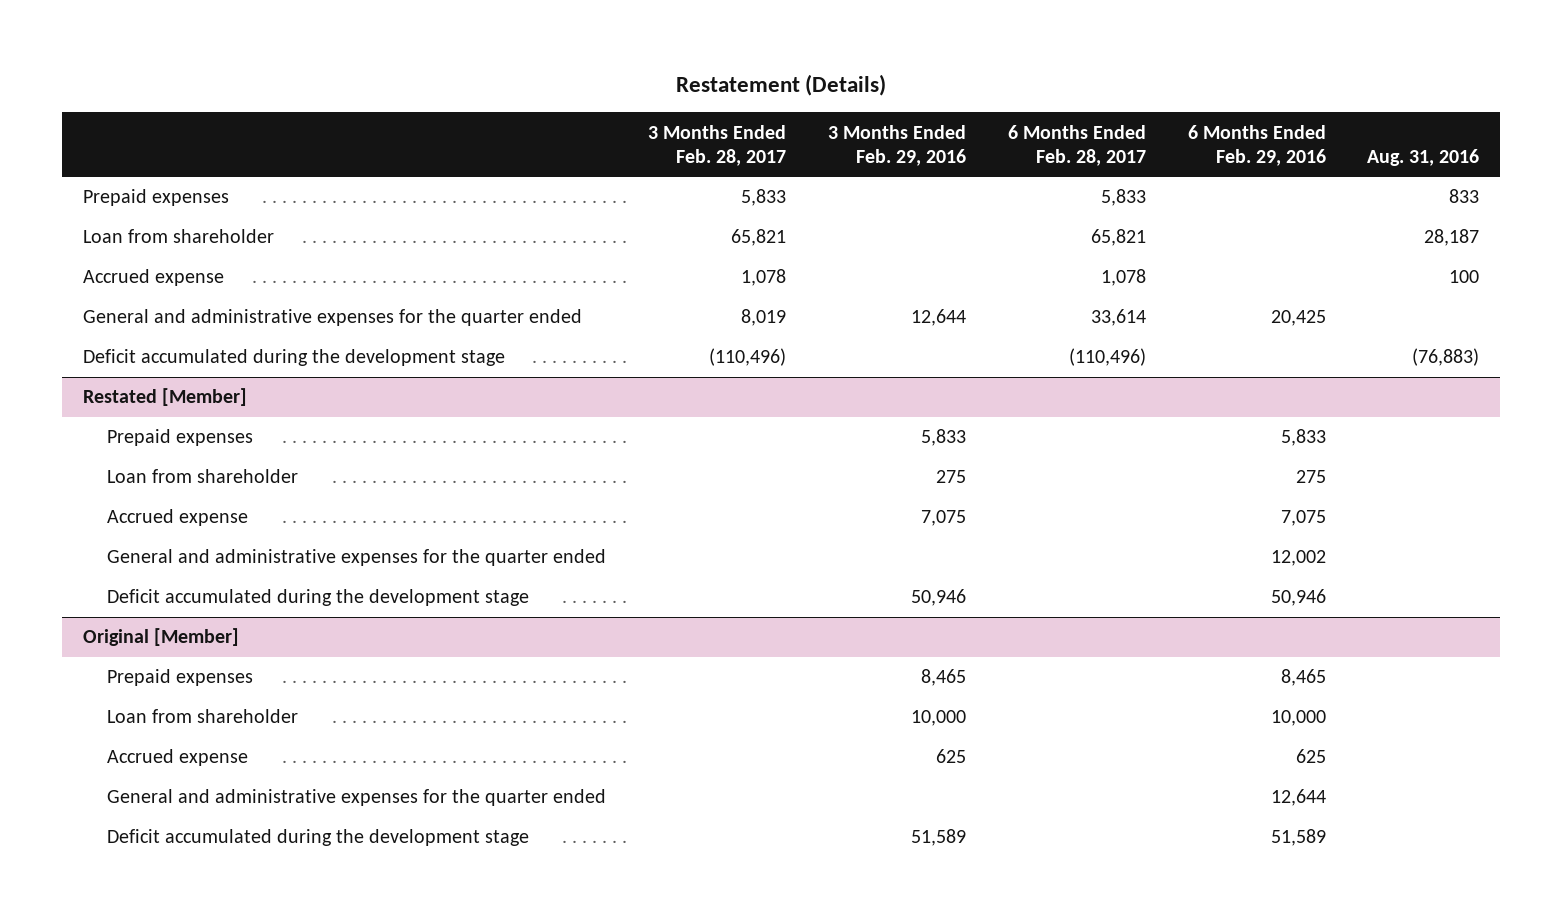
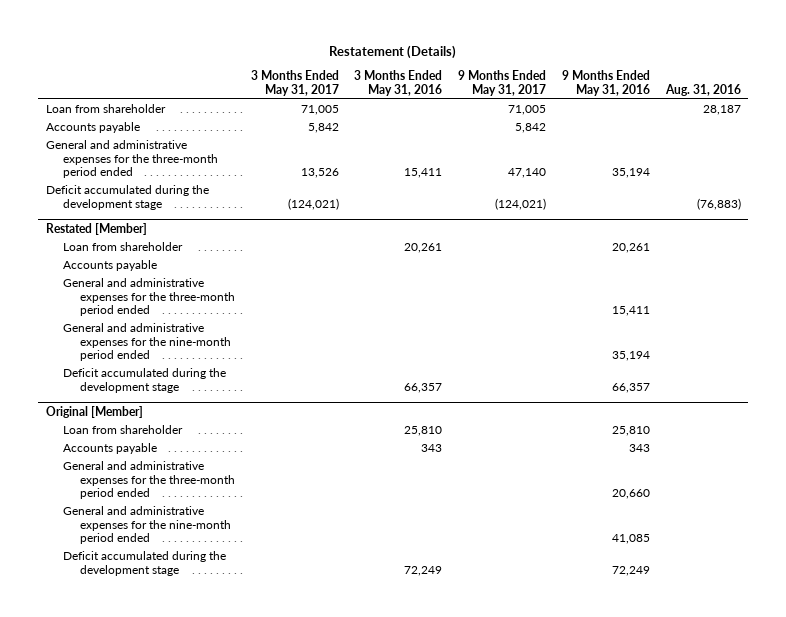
- | 3 Months Ended Feb. 28, 2017 | 3 Months Ended Feb. 29, 2016 | 6 Months Ended Feb. 28, 2017 | 6 Months Ended Feb. 29, 2016 | Aug. 31, 2016
+ | 3 Months Ended May 31, 2017 | 3 Months Ended May 31, 2016 | 9 Months Ended May 31, 2017 | 9 Months Ended May 31, 2016 | Aug. 31, 2016
- Prepaid expenses | 5,833 | | 5,833 | | 833
- Accrued expense | 1,078 | | 1,078 | | 100
- General and administrative expenses for the quarter ended | 8,019 | 12,644 | 33,614 | 20,425 |
+ Accounts payable | 5,842 | | 5,842 | |
+ General and administrative expenses for the three-month period ended | 13,526 | 15,411 | 47,140 | 35,194 |
@ Restated [Member]
- Prepaid expenses | | 5,833 | | 5,833 |
- Accrued expense | | 7,075 | | 7,075 |
- General and administrative expenses for the quarter ended | | | | 12,002 |
+ Accounts payable
+ General and administrative expenses for the three-month period ended | | | | 15,411 |
+ General and administrative expenses for the nine-month period ended | | | | 35,194 |
@ Original [Member]
- Prepaid expenses | | 8,465 | | 8,465 |
- Accrued expense | | 625 | | 625 |
- General and administrative expenses for the quarter ended | | | | 12,644 |
+ Accounts payable | | 343 | | 343 |
+ General and administrative expenses for the three-month period ended | | | | 20,660 |
+ General and administrative expenses for the nine-month period ended | | | | 41,085 |

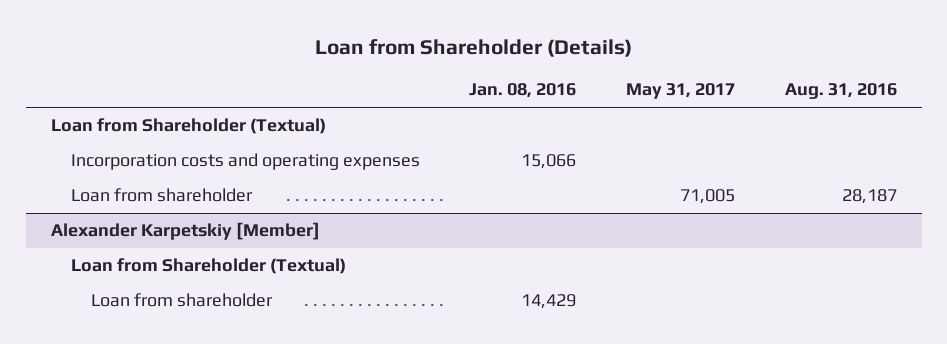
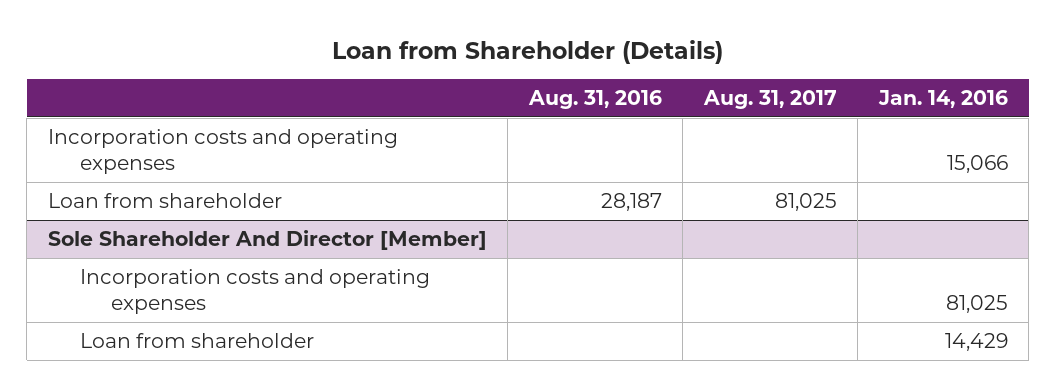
- | Jan. 08, 2016 | May 31, 2017 | Aug. 31, 2016
+ | Aug. 31, 2016 | Aug. 31, 2017 | Jan. 14, 2016
- Loan from Shareholder (Textual)
- Alexander Karpetskiy [Member]
- Loan from Shareholder (Textual)
+ Sole Shareholder And Director [Member]
+ Incorporation costs and operating expenses | | | 81,025

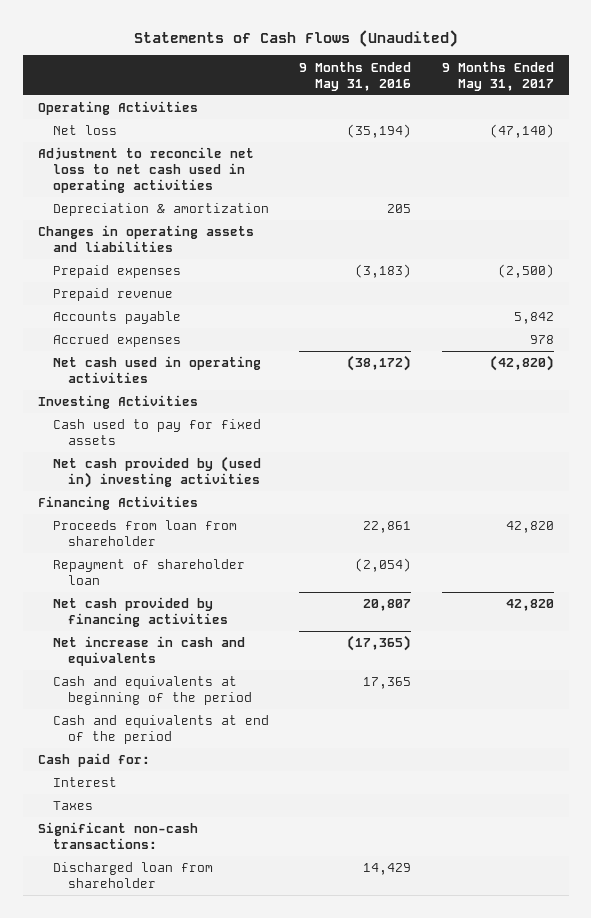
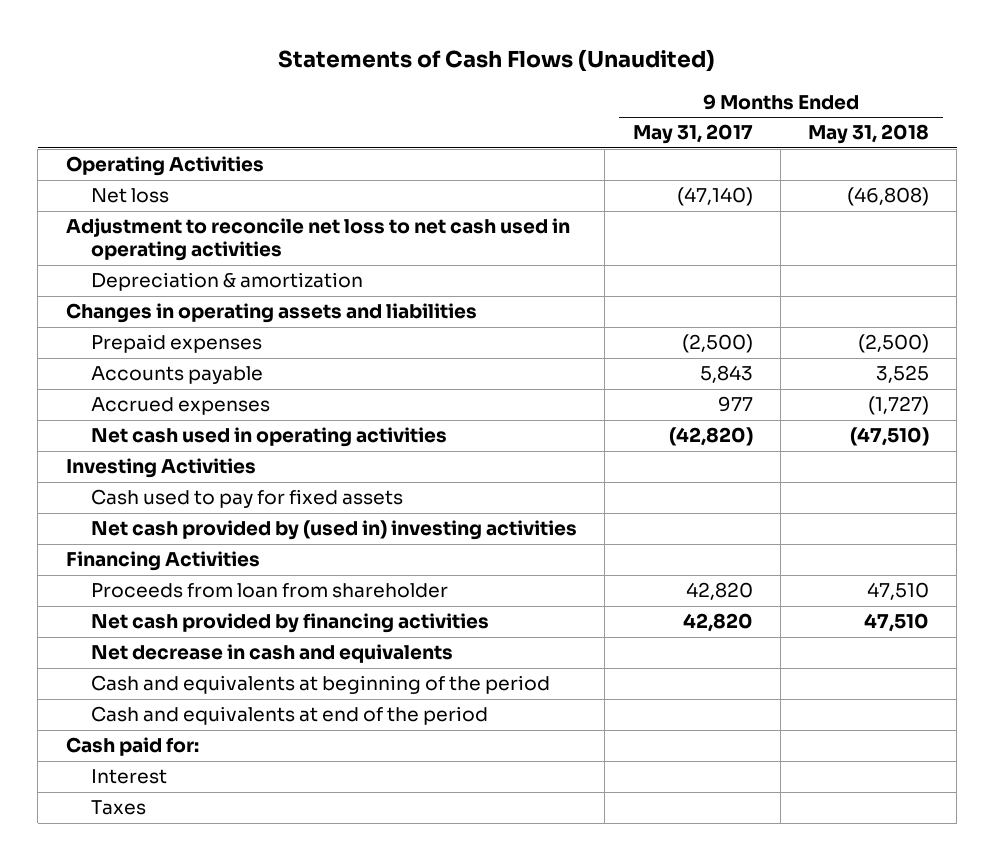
- | 9 Months Ended May 31, 2016 | 9 Months Ended May 31, 2017
+ | 9 Months Ended May 31, 2017 | 9 Months Ended May 31, 2018
- Prepaid revenue
- Accounts payable | | 5,842
- Accrued expenses | | 978
+ Accounts payable | 5,843 | 3,525
+ Accrued expenses | 977 | (1,727)
- Repayment of shareholder loan | (2,054) |
- Net increase in cash and equivalents | (17,365) |
+ Net decrease in cash and equivalents
- Significant non-cash transactions:
- Discharged loan from shareholder | 14,429 |

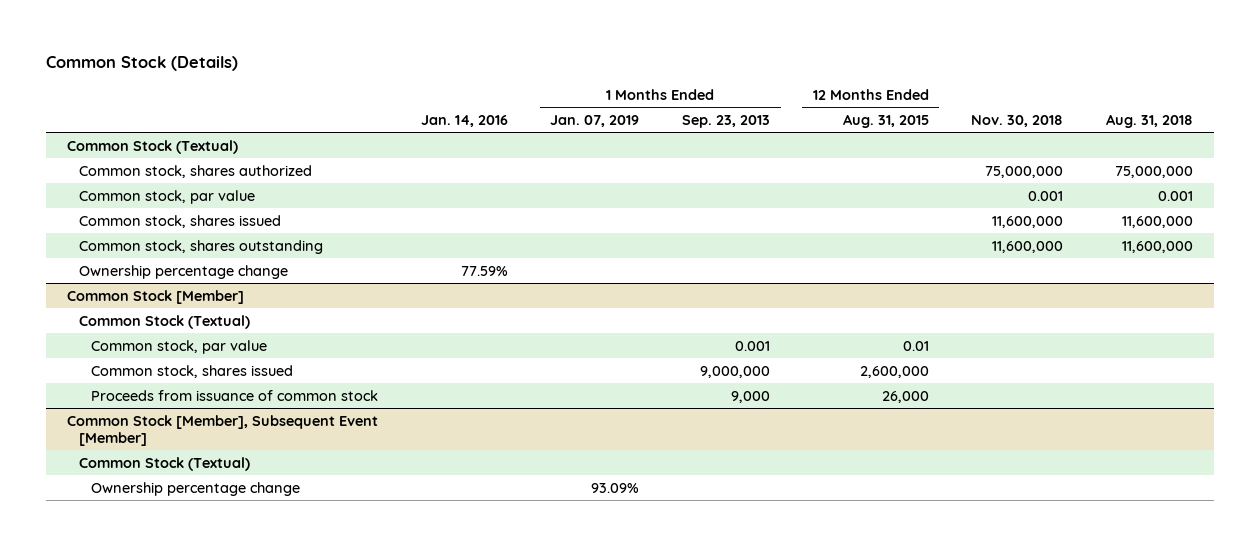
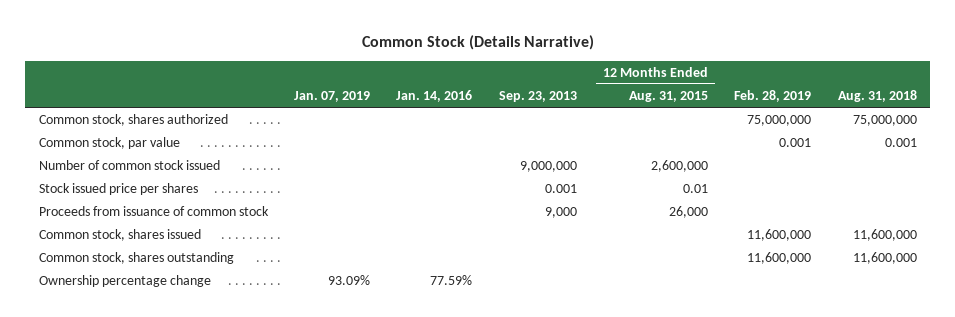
- Common Stock (Details)
+ Common Stock (Details Narrative)
- | Jan. 14, 2016 | 1 Months Ended Jan. 07, 2019 | 1 Months Ended Sep. 23, 2013 | 12 Months Ended Aug. 31, 2015 | Nov. 30, 2018 | Aug. 31, 2018
+ | Jan. 07, 2019 | Jan. 14, 2016 | Sep. 23, 2013 | 12 Months Ended Aug. 31, 2015 | Feb. 28, 2019 | Aug. 31, 2018
- Common Stock (Textual)
+ Number of common stock issued | | | 9,000,000 | 2,600,000 | |
+ Stock issued price per shares | | | 0.001 | 0.01 | |
+ Proceeds from issuance of common stock | | | 9,000 | 26,000 | |
- Common Stock [Member]
- Common Stock (Textual)
- Common stock, par value | | | 0.001 | 0.01 | |
- Common stock, shares issued | | | 9,000,000 | 2,600,000 | |
- Proceeds from issuance of common stock | | | 9,000 | 26,000 | |
- Common Stock [Member], Subsequent Event [Member]
- Common Stock (Textual)
- Ownership percentage change | | 93.09% | | | |

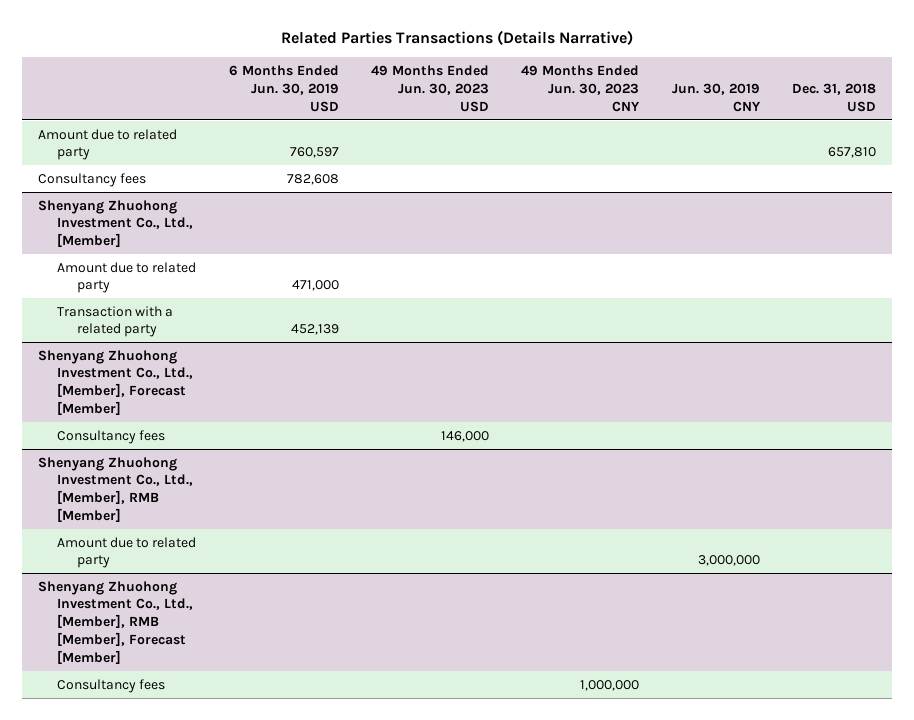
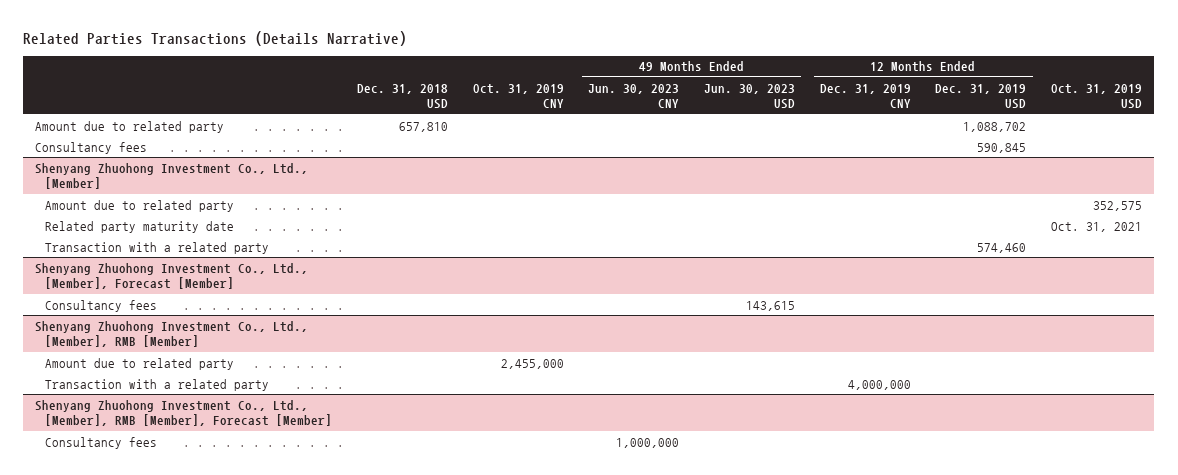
- | 6 Months Ended Jun. 30, 2019 USD | 49 Months Ended Jun. 30, 2023 USD | 49 Months Ended Jun. 30, 2023 CNY | Jun. 30, 2019 CNY | Dec. 31, 2018 USD
+ | Dec. 31, 2018 USD | Oct. 31, 2019 CNY | 49 Months Ended Jun. 30, 2023 CNY | 49 Months Ended Jun. 30, 2023 USD | 12 Months Ended Dec. 31, 2019 CNY | 12 Months Ended Dec. 31, 2019 USD | Oct. 31, 2019 USD
@ Shenyang Zhuohong Investment Co., Ltd., [Member]
+ Related party maturity date | | | | | | | Oct. 31, 2021
@ Shenyang Zhuohong Investment Co., Ltd., [Member], Forecast [Member]
- Consultancy fees | | 146,000 | | |
+ Consultancy fees | | | | 143,615 | | |
@ Shenyang Zhuohong Investment Co., Ltd., [Member], RMB [Member]
+ Transaction with a related party | | | | | 4,000,000 | |

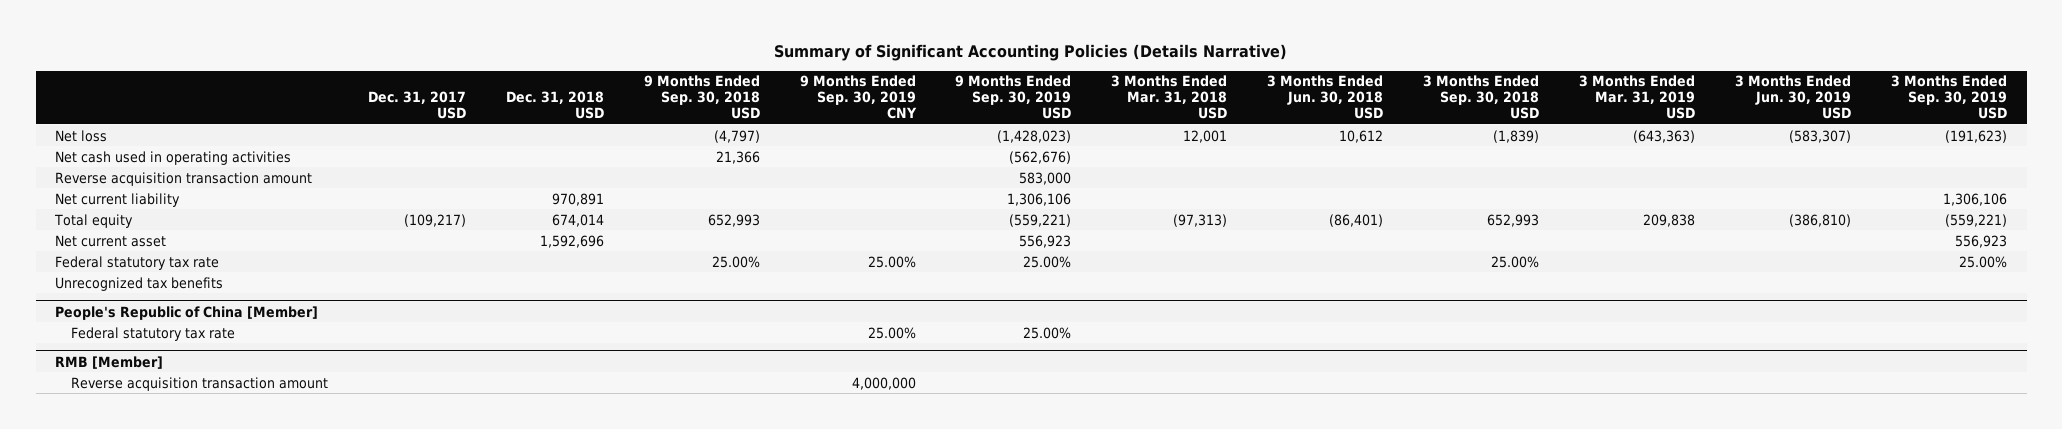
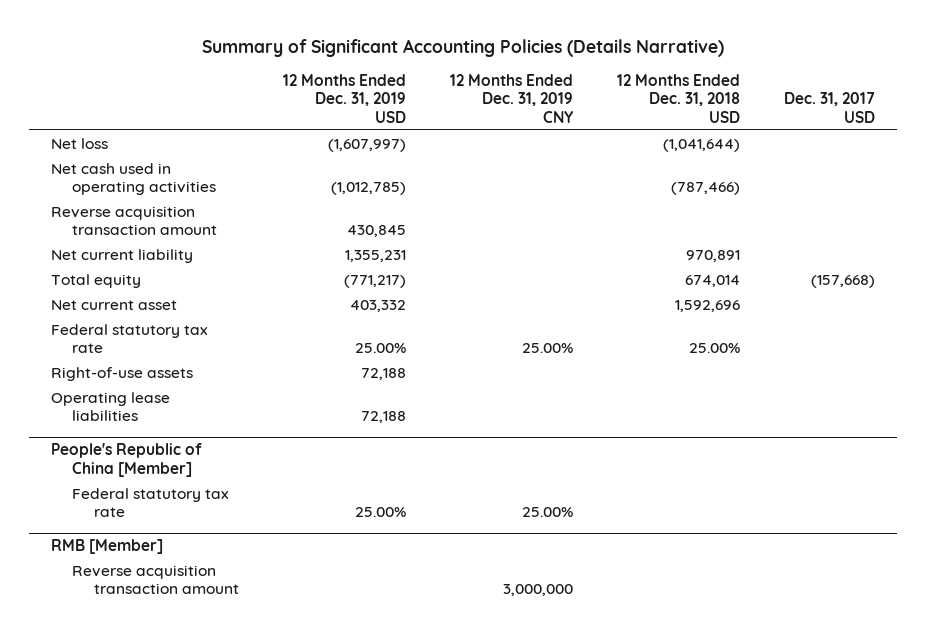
- | Dec. 31, 2017 USD | Dec. 31, 2018 USD | 9 Months Ended Sep. 30, 2018 USD | 9 Months Ended Sep. 30, 2019 CNY | 9 Months Ended Sep. 30, 2019 USD | 3 Months Ended Mar. 31, 2018 USD | 3 Months Ended Jun. 30, 2018 USD | 3 Months Ended Sep. 30, 2018 USD | 3 Months Ended Mar. 31, 2019 USD | 3 Months Ended Jun. 30, 2019 USD | 3 Months Ended Sep. 30, 2019 USD
+ | 12 Months Ended Dec. 31, 2019 USD | 12 Months Ended Dec. 31, 2019 CNY | 12 Months Ended Dec. 31, 2018 USD | Dec. 31, 2017 USD
- Total equity | (109,217) | 674,014 | 652,993 | | (559,221) | (97,313) | (86,401) | 652,993 | 209,838 | (386,810) | (559,221)
+ Total equity | (771,217) | | 674,014 | (157,668)
- Unrecognized tax benefits
+ Right-of-use assets | 72,188 | | |
+ Operating lease liabilities | 72,188 | | |

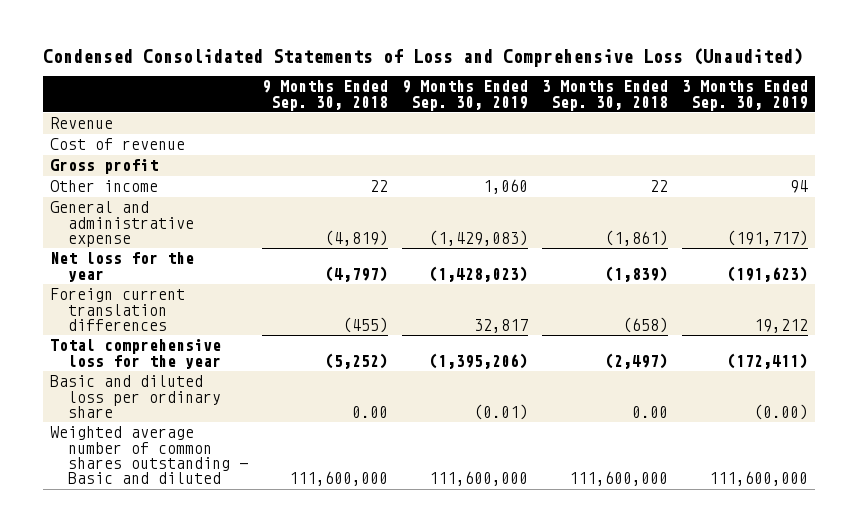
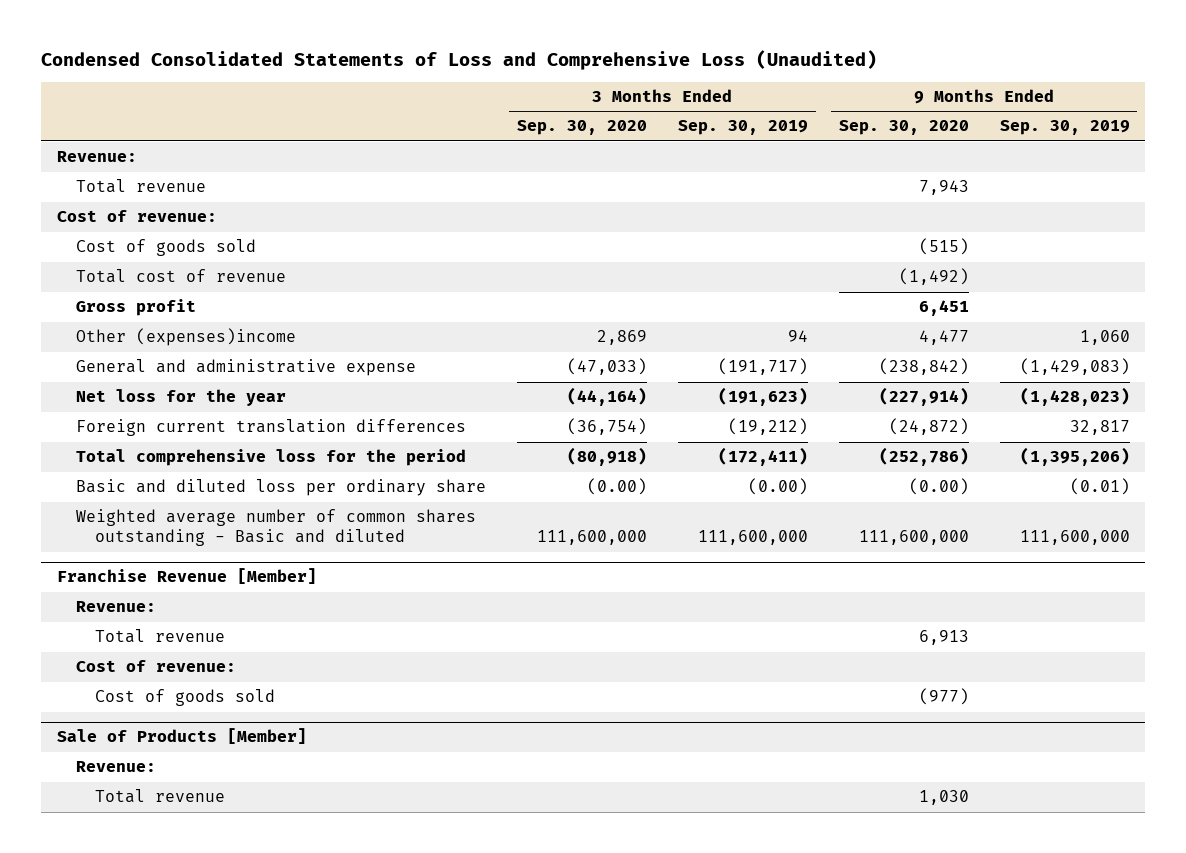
- | 9 Months Ended Sep. 30, 2018 | 9 Months Ended Sep. 30, 2019 | 3 Months Ended Sep. 30, 2018 | 3 Months Ended Sep. 30, 2019
+ | 3 Months Ended Sep. 30, 2020 | 3 Months Ended Sep. 30, 2019 | 9 Months Ended Sep. 30, 2020 | 9 Months Ended Sep. 30, 2019
- Revenue
- Cost of revenue
+ Revenue:
+ Total revenue | | | 7,943 |
+ Cost of revenue:
+ Cost of goods sold | | | (515) |
+ Total cost of revenue | | | (1,492) |
- Other income | 22 | 1,060 | 22 | 94
+ Other (expenses)income | 2,869 | 94 | 4,477 | 1,060
- Foreign current translation differences | (455) | 32,817 | (658) | 19,212
- Total comprehensive loss for the year | (5,252) | (1,395,206) | (2,497) | (172,411)
+ Foreign current translation differences | (36,754) | (19,212) | (24,872) | 32,817
+ Total comprehensive loss for the period | (80,918) | (172,411) | (252,786) | (1,395,206)
+ Franchise Revenue [Member]
+ Revenue:
+ Total revenue | | | 6,913 |
+ Cost of revenue:
+ Cost of goods sold | | | (977) |
+ Sale of Products [Member]
+ Revenue:
+ Total revenue | | | 1,030 |

